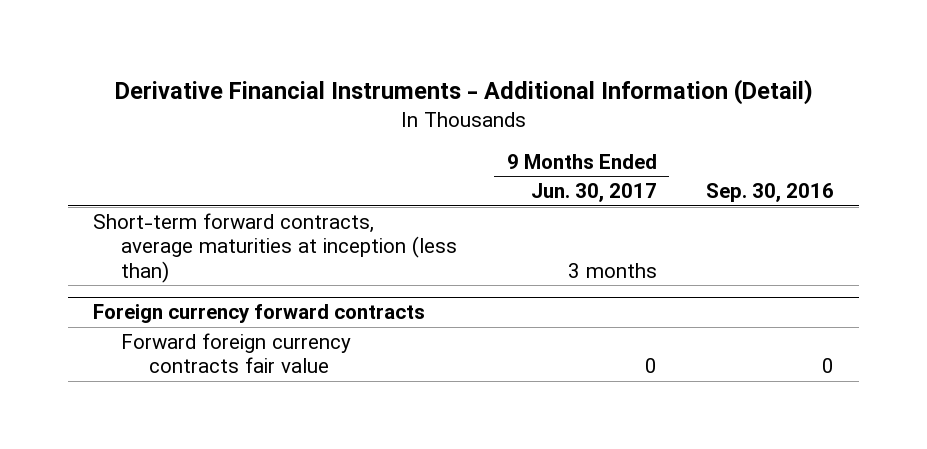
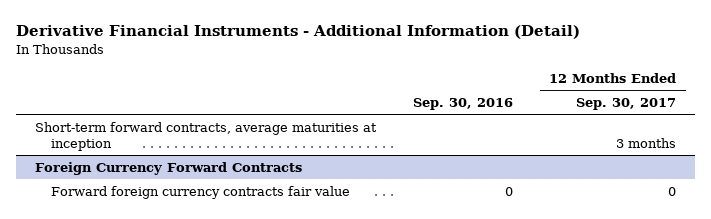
- | 9 Months Ended Jun. 30, 2017 | Sep. 30, 2016
+ | Sep. 30, 2016 | 12 Months Ended Sep. 30, 2017
- Short-term forward contracts, average maturities at inception (less than) | 3 months |
- Foreign currency forward contracts
+ Short-term forward contracts, average maturities at inception | | 3 months
+ Foreign Currency Forward Contracts

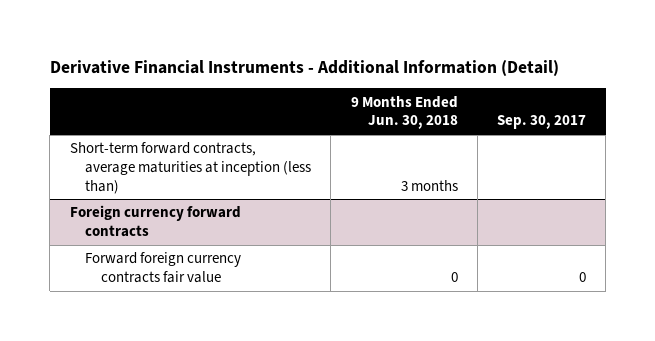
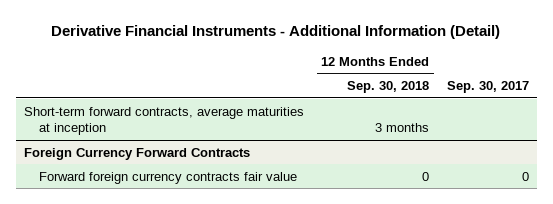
- | 9 Months Ended Jun. 30, 2018 | Sep. 30, 2017
+ | 12 Months Ended Sep. 30, 2018 | Sep. 30, 2017
- Short-term forward contracts, average maturities at inception (less than) | 3 months |
- Foreign currency forward contracts
+ Short-term forward contracts, average maturities at inception | 3 months |
+ Foreign Currency Forward Contracts

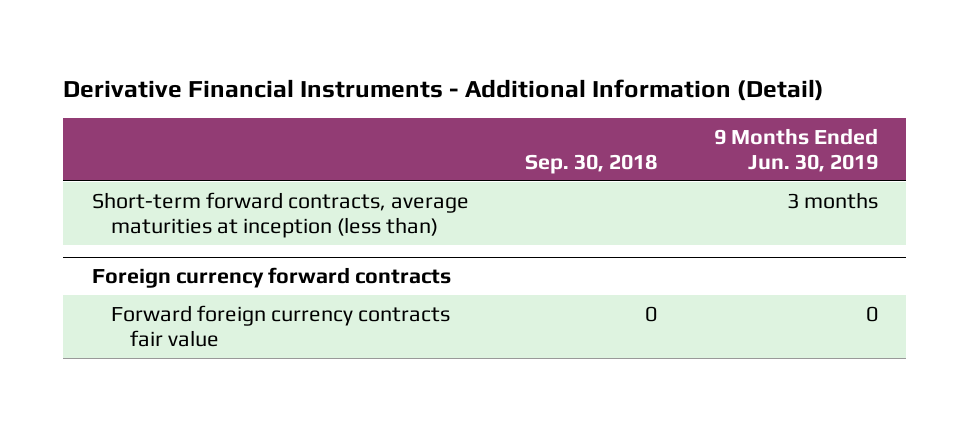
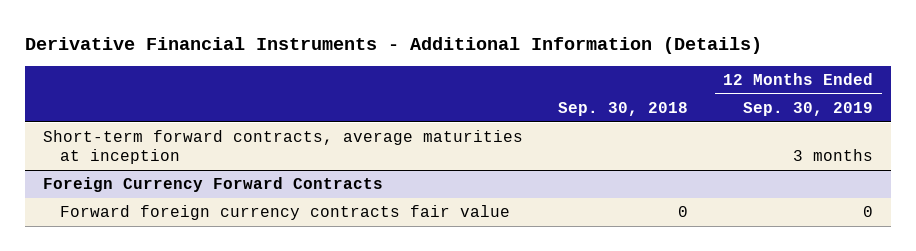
- Derivative Financial Instruments - Additional Information (Detail)
+ Derivative Financial Instruments - Additional Information (Details)
- | Sep. 30, 2018 | 9 Months Ended Jun. 30, 2019
+ | Sep. 30, 2018 | 12 Months Ended Sep. 30, 2019
- Short-term forward contracts, average maturities at inception (less than) | | 3 months
- Foreign currency forward contracts
+ Short-term forward contracts, average maturities at inception | | 3 months
+ Foreign Currency Forward Contracts

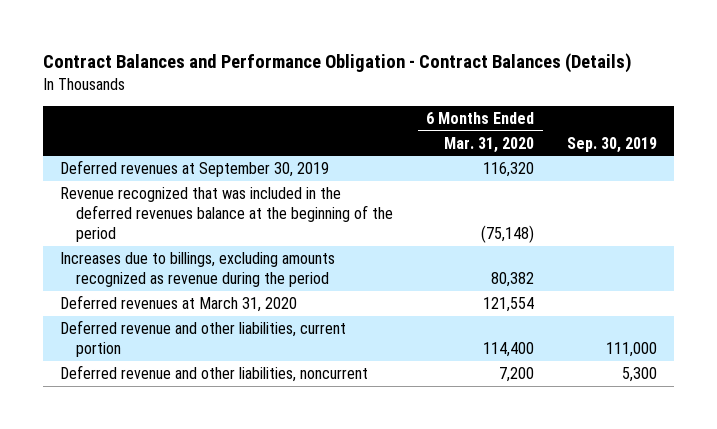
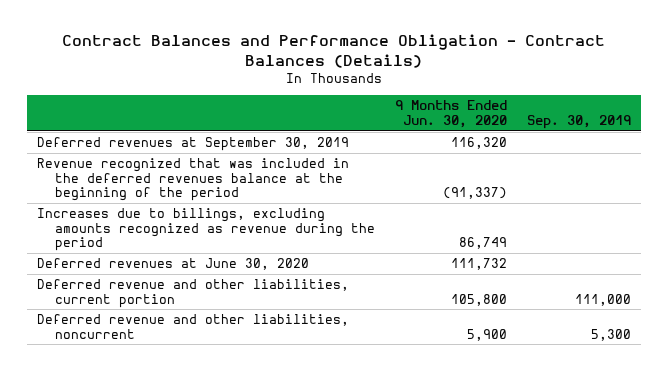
- | 6 Months Ended Mar. 31, 2020 | Sep. 30, 2019
+ | 9 Months Ended Jun. 30, 2020 | Sep. 30, 2019
- Deferred revenues at March 31, 2020 | 121,554 |
+ Deferred revenues at June 30, 2020 | 111,732 |

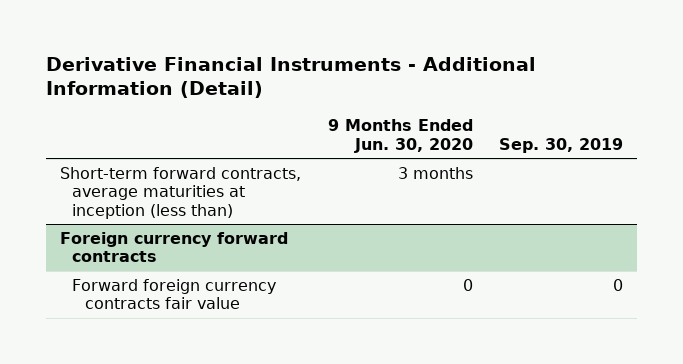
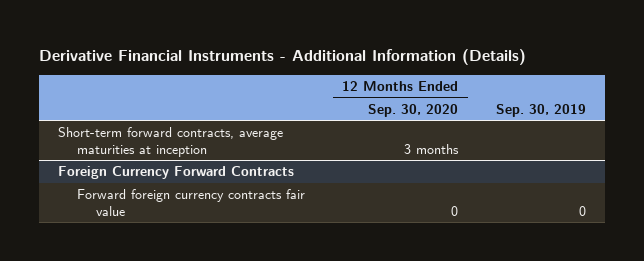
- Derivative Financial Instruments - Additional Information (Detail)
+ Derivative Financial Instruments - Additional Information (Details)
- | 9 Months Ended Jun. 30, 2020 | Sep. 30, 2019
+ | 12 Months Ended Sep. 30, 2020 | Sep. 30, 2019
- Short-term forward contracts, average maturities at inception (less than) | 3 months |
- Foreign currency forward contracts
+ Short-term forward contracts, average maturities at inception | 3 months |
+ Foreign Currency Forward Contracts

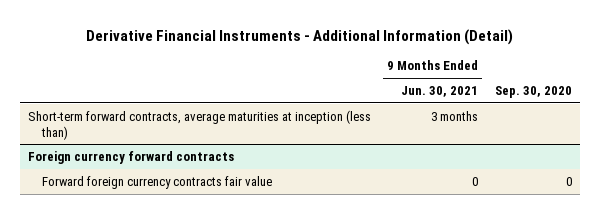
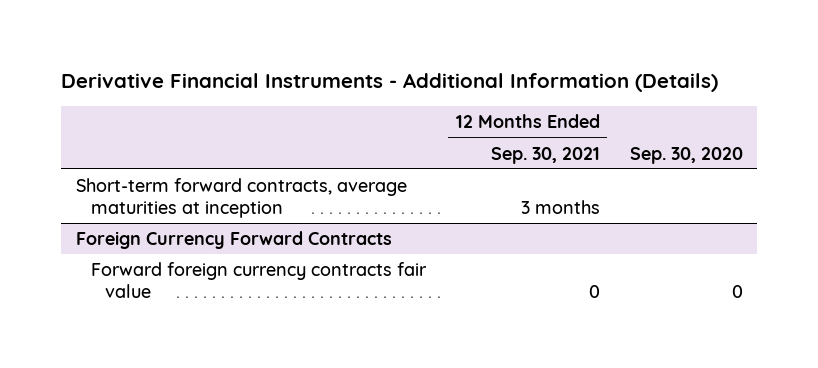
- Derivative Financial Instruments - Additional Information (Detail)
+ Derivative Financial Instruments - Additional Information (Details)
- | 9 Months Ended Jun. 30, 2021 | Sep. 30, 2020
+ | 12 Months Ended Sep. 30, 2021 | Sep. 30, 2020
- Short-term forward contracts, average maturities at inception (less than) | 3 months |
- Foreign currency forward contracts
+ Short-term forward contracts, average maturities at inception | 3 months |
+ Foreign Currency Forward Contracts

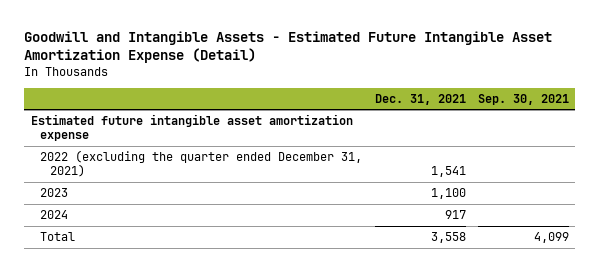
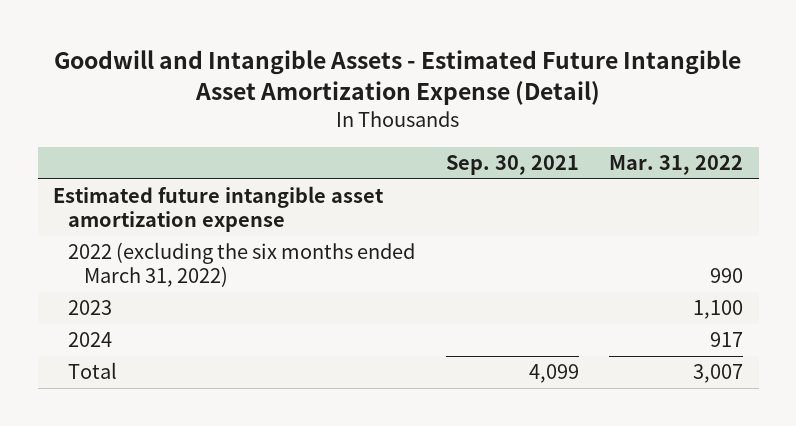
- | Dec. 31, 2021 | Sep. 30, 2021
+ | Sep. 30, 2021 | Mar. 31, 2022
- 2022 (excluding the quarter ended December 31, 2021) | 1,541 |
+ 2022 (excluding the six months ended March 31, 2022) | | 990

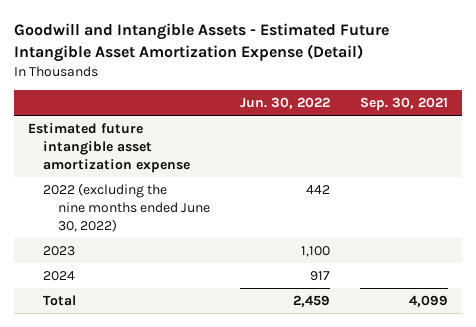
- | Sep. 30, 2021 | Mar. 31, 2022
+ | Jun. 30, 2022 | Sep. 30, 2021
- 2022 (excluding the six months ended March 31, 2022) | | 990
+ 2022 (excluding the nine months ended June 30, 2022) | 442 |

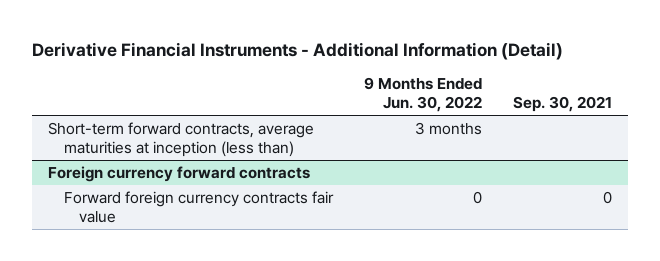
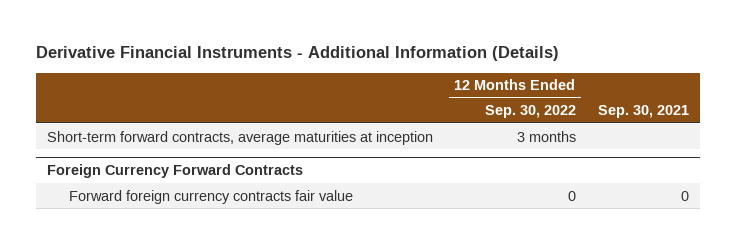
- Derivative Financial Instruments - Additional Information (Detail)
+ Derivative Financial Instruments - Additional Information (Details)
- | 9 Months Ended Jun. 30, 2022 | Sep. 30, 2021
+ | 12 Months Ended Sep. 30, 2022 | Sep. 30, 2021
- Short-term forward contracts, average maturities at inception (less than) | 3 months |
- Foreign currency forward contracts
+ Short-term forward contracts, average maturities at inception | 3 months |
+ Foreign Currency Forward Contracts

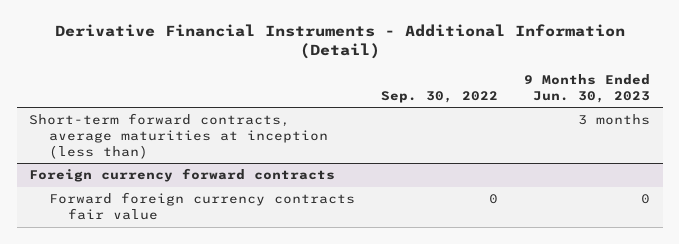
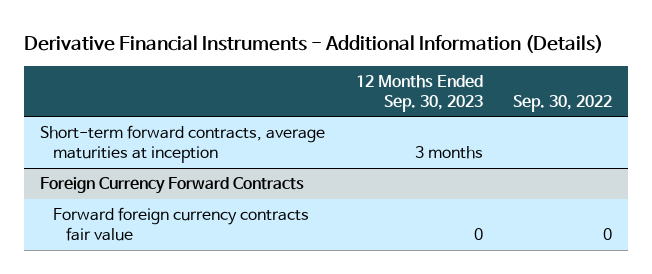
- Derivative Financial Instruments - Additional Information (Detail)
+ Derivative Financial Instruments - Additional Information (Details)
- | Sep. 30, 2022 | 9 Months Ended Jun. 30, 2023
+ | 12 Months Ended Sep. 30, 2023 | Sep. 30, 2022
- Short-term forward contracts, average maturities at inception (less than) | | 3 months
- Foreign currency forward contracts
+ Short-term forward contracts, average maturities at inception | 3 months |
+ Foreign Currency Forward Contracts

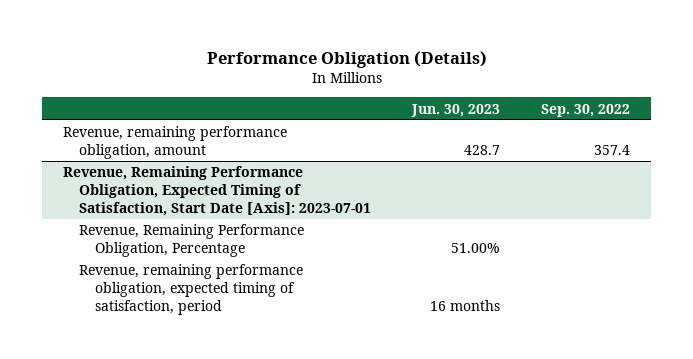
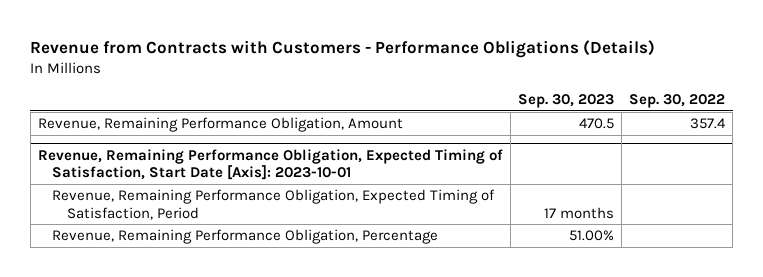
- Performance Obligation (Details)
+ Revenue from Contracts with Customers - Performance Obligations (Details)
- | Jun. 30, 2023 | Sep. 30, 2022
+ | Sep. 30, 2023 | Sep. 30, 2022
- Revenue, remaining performance obligation, amount | 428.7 | 357.4
- Revenue, Remaining Performance Obligation, Expected Timing of Satisfaction, Start Date [Axis]: 2023-07-01
- Revenue, Remaining Performance Obligation, Percentage | 51.00% |
- Revenue, remaining performance obligation, expected timing of satisfaction, period | 16 months |
+ Revenue, Remaining Performance Obligation, Amount | 470.5 | 357.4
+ Revenue, Remaining Performance Obligation, Expected Timing of Satisfaction, Start Date [Axis]: 2023-10-01
+ Revenue, Remaining Performance Obligation, Expected Timing of Satisfaction, Period | 17 months |
+ Revenue, Remaining Performance Obligation, Percentage | 51.00% |

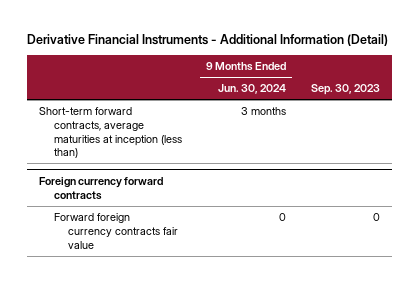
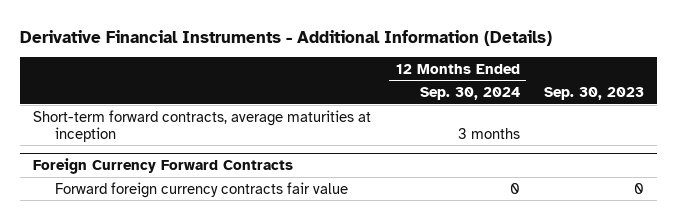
- Derivative Financial Instruments - Additional Information (Detail)
+ Derivative Financial Instruments - Additional Information (Details)
- | 9 Months Ended Jun. 30, 2024 | Sep. 30, 2023
+ | 12 Months Ended Sep. 30, 2024 | Sep. 30, 2023
- Short-term forward contracts, average maturities at inception (less than) | 3 months |
- Foreign currency forward contracts
+ Short-term forward contracts, average maturities at inception | 3 months |
+ Foreign Currency Forward Contracts

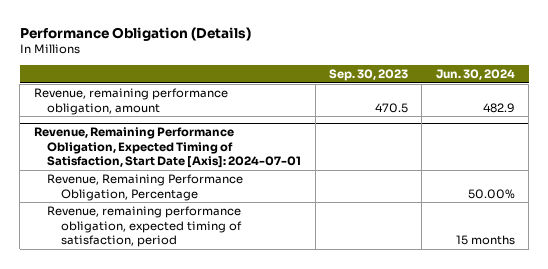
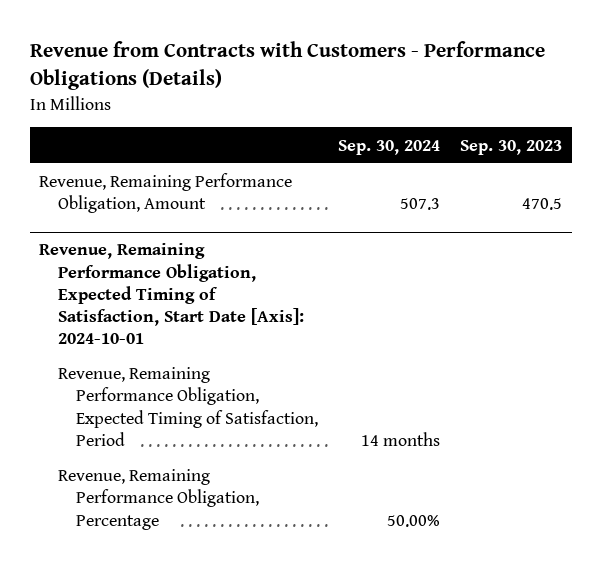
- Performance Obligation (Details)
+ Revenue from Contracts with Customers - Performance Obligations (Details)
- | Sep. 30, 2023 | Jun. 30, 2024
+ | Sep. 30, 2024 | Sep. 30, 2023
- Revenue, remaining performance obligation, amount | 470.5 | 482.9
- Revenue, Remaining Performance Obligation, Expected Timing of Satisfaction, Start Date [Axis]: 2024-07-01
- Revenue, Remaining Performance Obligation, Percentage | | 50.00%
- Revenue, remaining performance obligation, expected timing of satisfaction, period | | 15 months
+ Revenue, Remaining Performance Obligation, Amount | 507.3 | 470.5
+ Revenue, Remaining Performance Obligation, Expected Timing of Satisfaction, Start Date [Axis]: 2024-10-01
+ Revenue, Remaining Performance Obligation, Expected Timing of Satisfaction, Period | 14 months |
+ Revenue, Remaining Performance Obligation, Percentage | 50.00% |

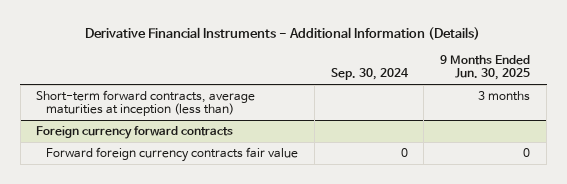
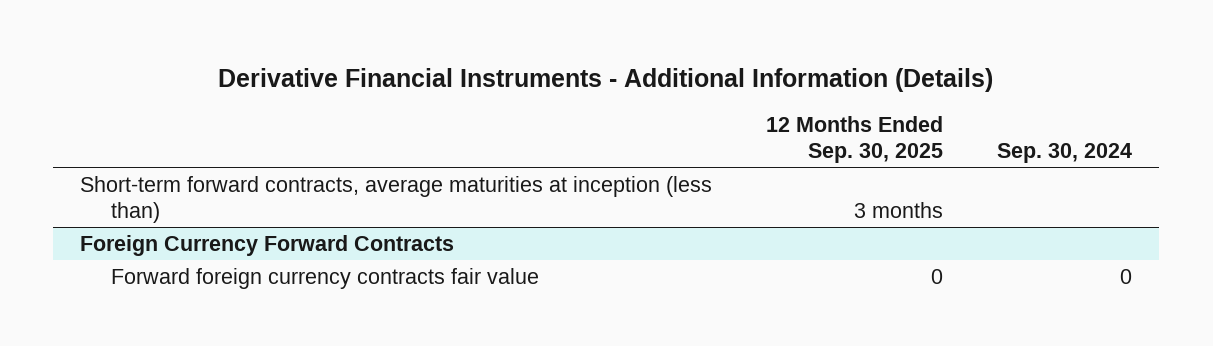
- | Sep. 30, 2024 | 9 Months Ended Jun. 30, 2025
+ | 12 Months Ended Sep. 30, 2025 | Sep. 30, 2024
- Foreign currency forward contracts
+ Foreign Currency Forward Contracts

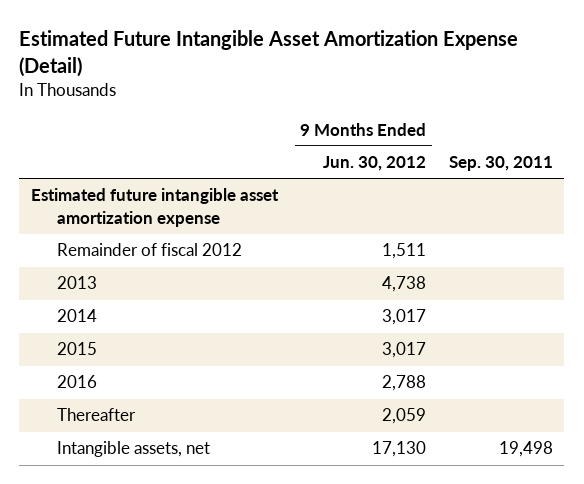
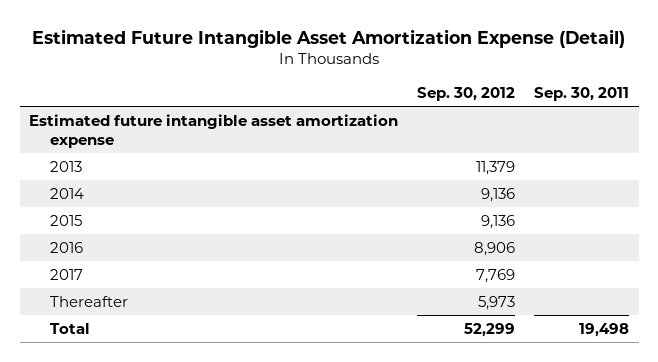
- | 9 Months Ended Jun. 30, 2012 | Sep. 30, 2011
+ | Sep. 30, 2012 | Sep. 30, 2011
- Remainder of fiscal 2012 | 1,511 |
+ 2017 | 7,769 |
- Intangible assets, net | 17,130 | 19,498
+ Total | 52,299 | 19,498

